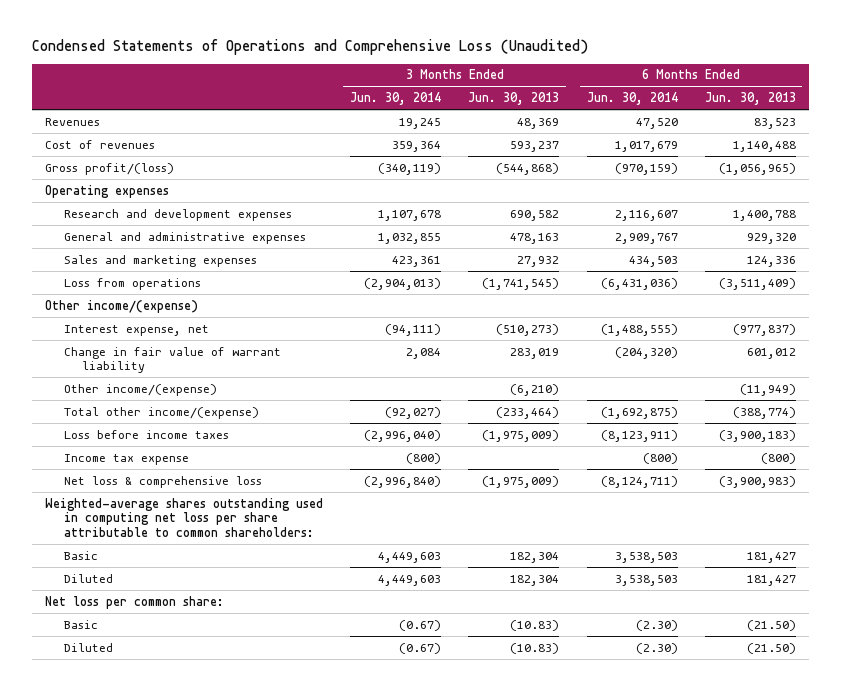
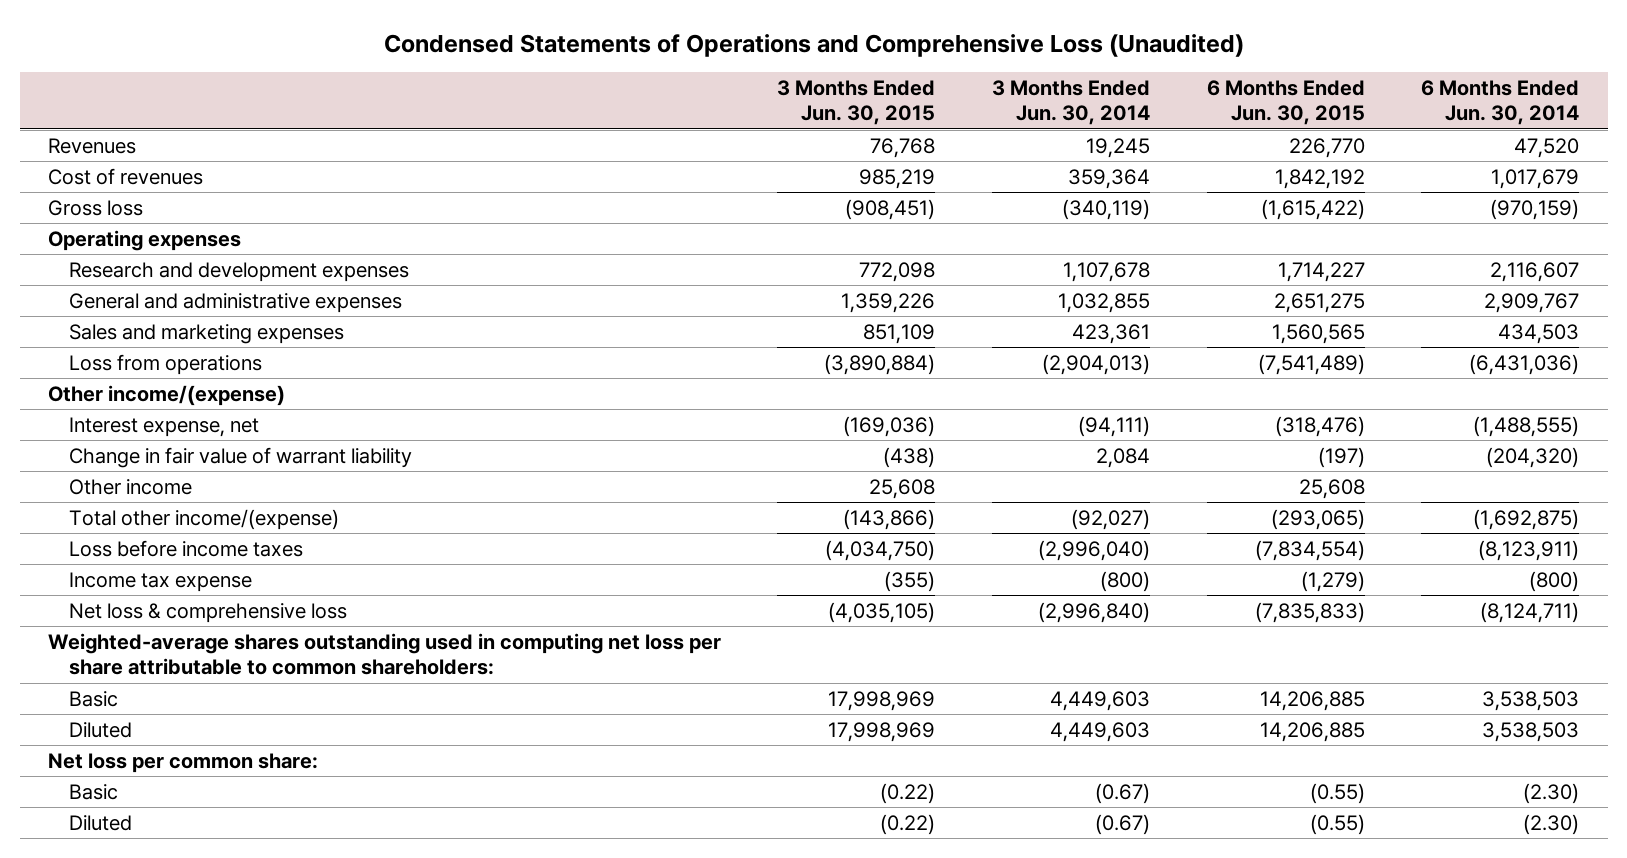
- | 3 Months Ended Jun. 30, 2014 | 3 Months Ended Jun. 30, 2013 | 6 Months Ended Jun. 30, 2014 | 6 Months Ended Jun. 30, 2013
+ | 3 Months Ended Jun. 30, 2015 | 3 Months Ended Jun. 30, 2014 | 6 Months Ended Jun. 30, 2015 | 6 Months Ended Jun. 30, 2014
- Gross profit/(loss) | (340,119) | (544,868) | (970,159) | (1,056,965)
+ Gross loss | (908,451) | (340,119) | (1,615,422) | (970,159)
- Other income/(expense) | | (6,210) | | (11,949)
+ Other income | 25,608 | | 25,608 |

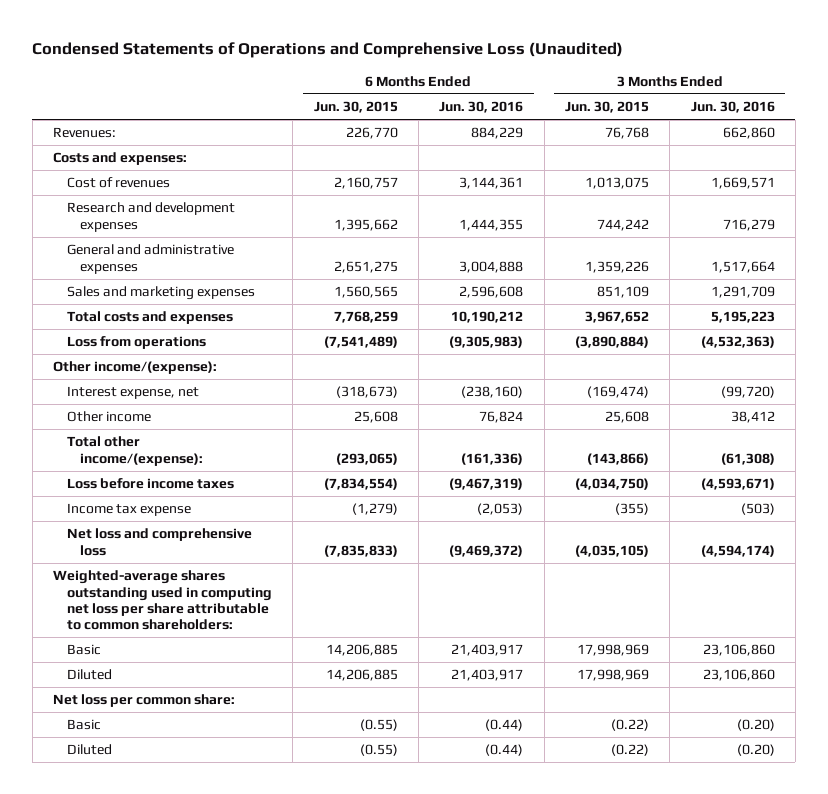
- | 3 Months Ended Jun. 30, 2015 | 3 Months Ended Jun. 30, 2014 | 6 Months Ended Jun. 30, 2015 | 6 Months Ended Jun. 30, 2014
+ | 6 Months Ended Jun. 30, 2015 | 6 Months Ended Jun. 30, 2016 | 3 Months Ended Jun. 30, 2015 | 3 Months Ended Jun. 30, 2016
- Revenues | 76,768 | 19,245 | 226,770 | 47,520
- Cost of revenues | 985,219 | 359,364 | 1,842,192 | 1,017,679
- Gross loss | (908,451) | (340,119) | (1,615,422) | (970,159)
- Operating expenses
- Research and development expenses | 772,098 | 1,107,678 | 1,714,227 | 2,116,607
+ Revenues: | 226,770 | 884,229 | 76,768 | 662,860
+ Costs and expenses:
+ Cost of revenues | 2,160,757 | 3,144,361 | 1,013,075 | 1,669,571
+ Research and development expenses | 1,395,662 | 1,444,355 | 744,242 | 716,279
+ Total costs and expenses | 7,768,259 | 10,190,212 | 3,967,652 | 5,195,223
- Other income/(expense)
- Interest expense, net | (169,036) | (94,111) | (318,476) | (1,488,555)
- Change in fair value of warrant liability | (438) | 2,084 | (197) | (204,320)
+ Other income/(expense):
+ Interest expense, net | (318,673) | (238,160) | (169,474) | (99,720)
- Total other income/(expense) | (143,866) | (92,027) | (293,065) | (1,692,875)
+ Total other income/(expense): | (293,065) | (161,336) | (143,866) | (61,308)
- Net loss & comprehensive loss | (4,035,105) | (2,996,840) | (7,835,833) | (8,124,711)
+ Net loss and comprehensive loss | (7,835,833) | (9,469,372) | (4,035,105) | (4,594,174)

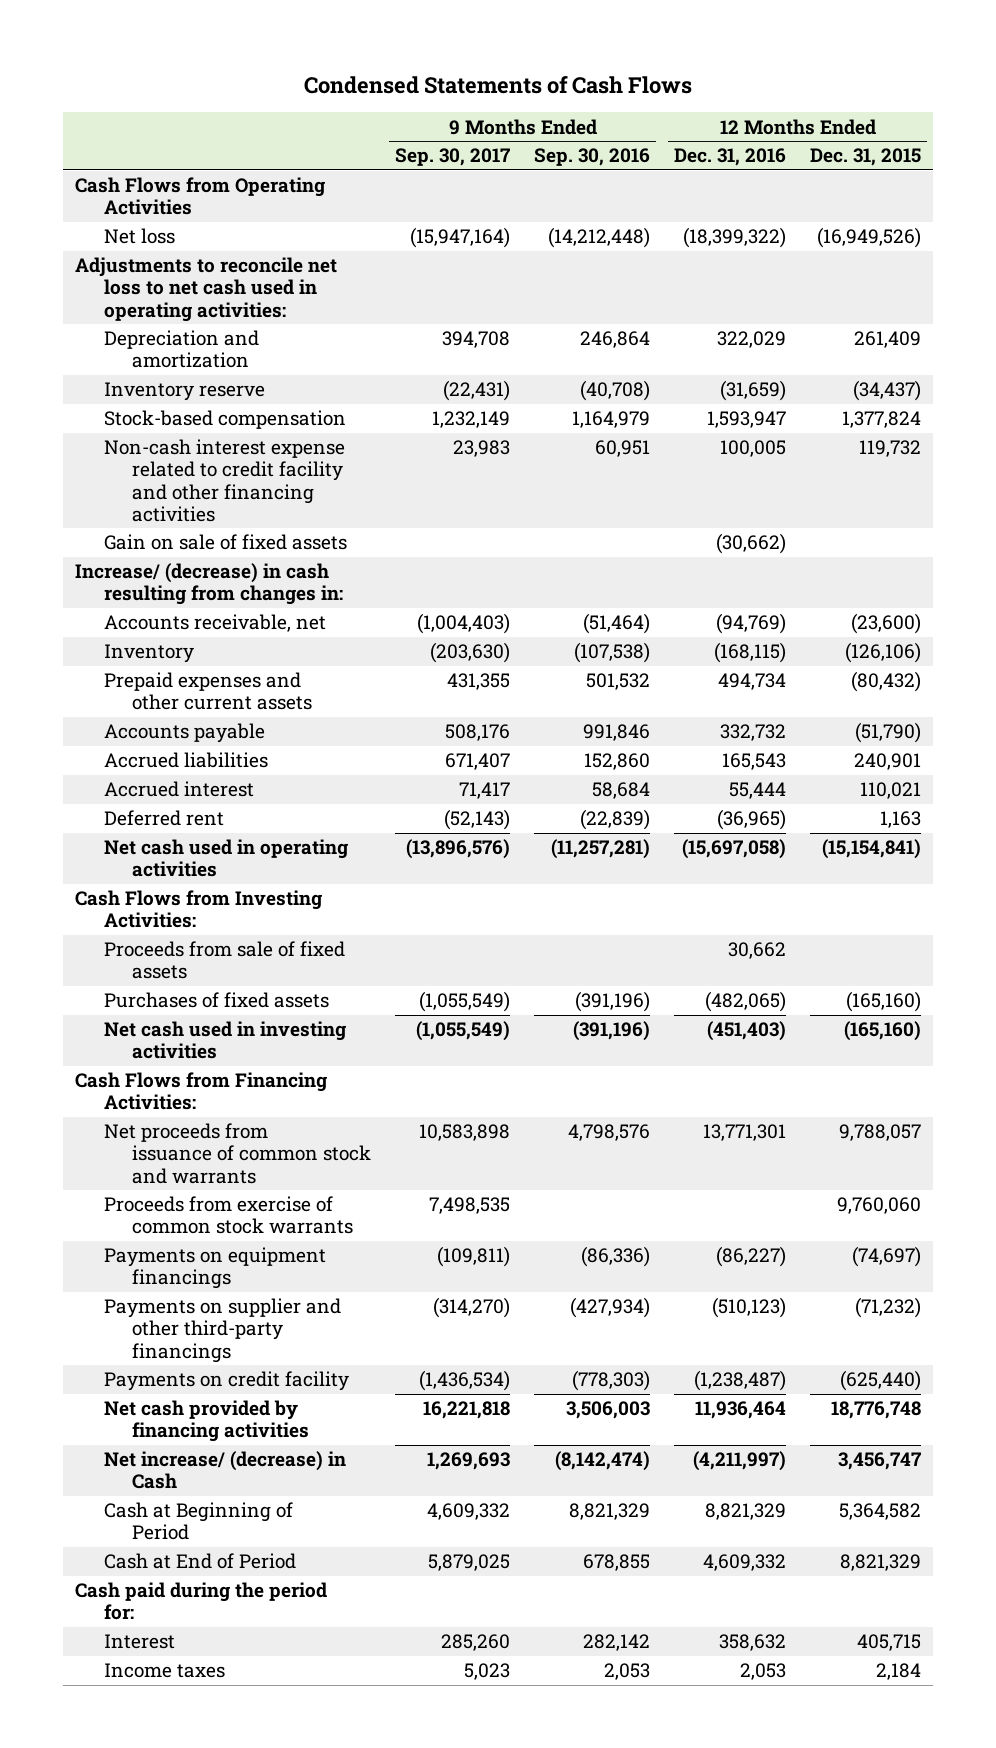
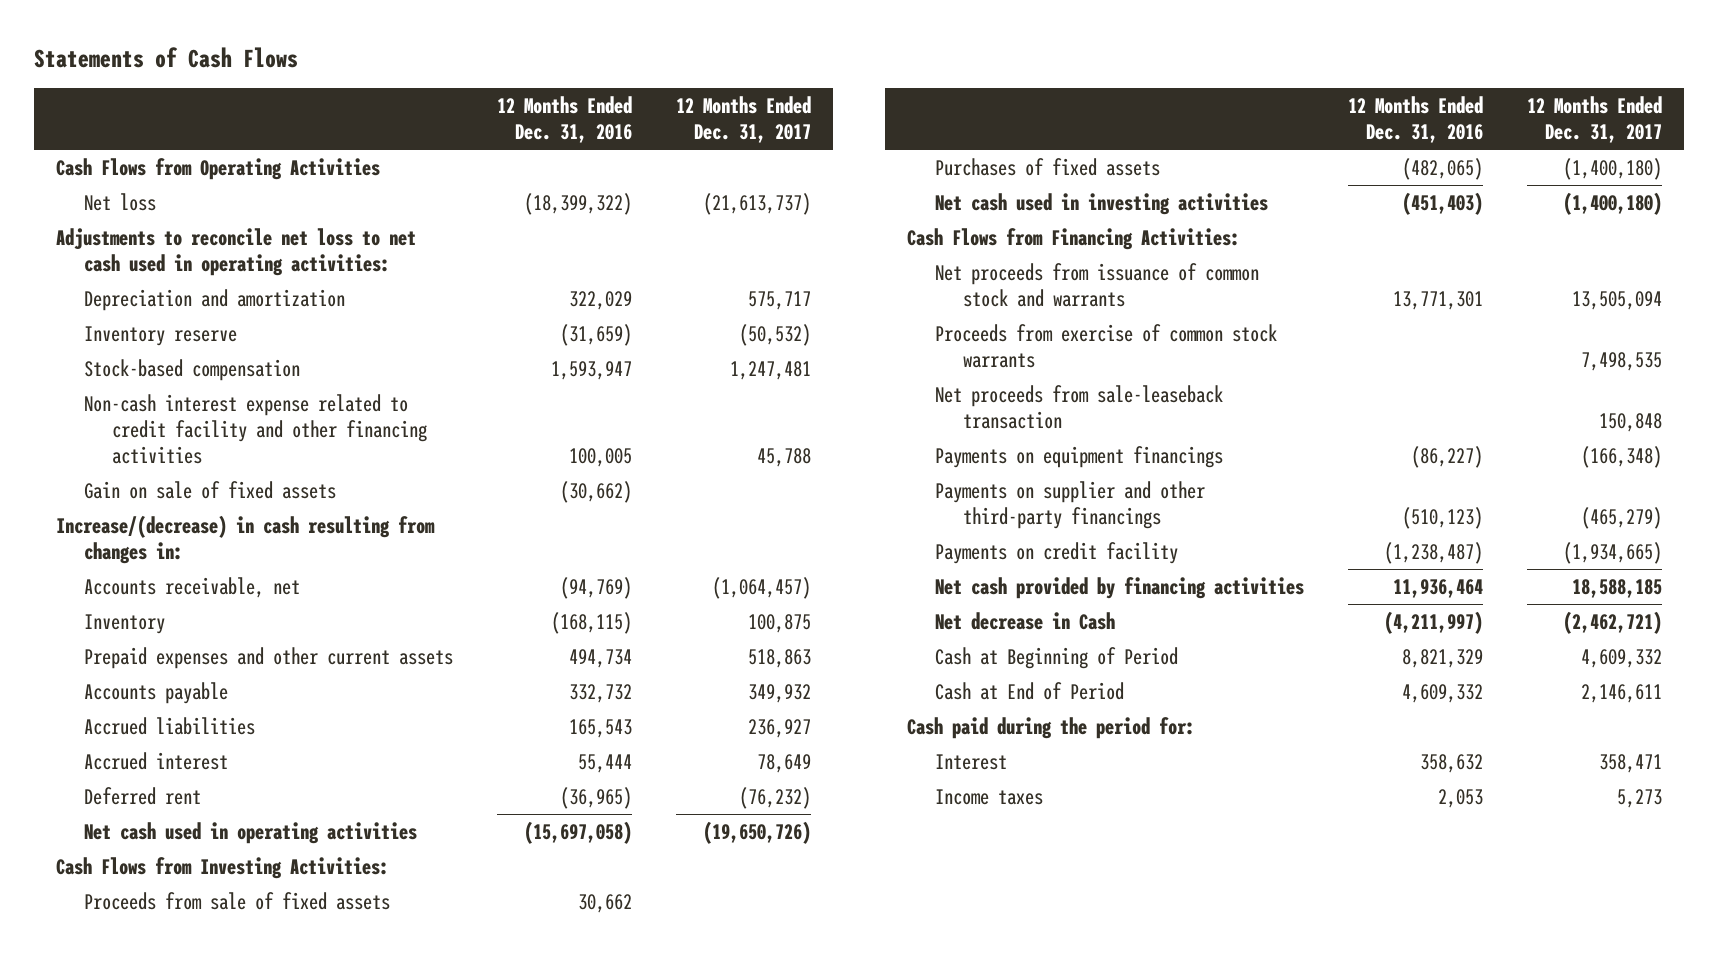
- Condensed Statements of Cash Flows
+ Statements of Cash Flows
- | 9 Months Ended Sep. 30, 2017 | 9 Months Ended Sep. 30, 2016 | 12 Months Ended Dec. 31, 2016 | 12 Months Ended Dec. 31, 2015
+ | 12 Months Ended Dec. 31, 2016 | 12 Months Ended Dec. 31, 2017
- Increase/ (decrease) in cash resulting from changes in:
+ Increase/(decrease) in cash resulting from changes in:
+ Net proceeds from sale-leaseback transaction | | 150,848
- Net increase/ (decrease) in Cash | 1,269,693 | (8,142,474) | (4,211,997) | 3,456,747
+ Net decrease in Cash | (4,211,997) | (2,462,721)

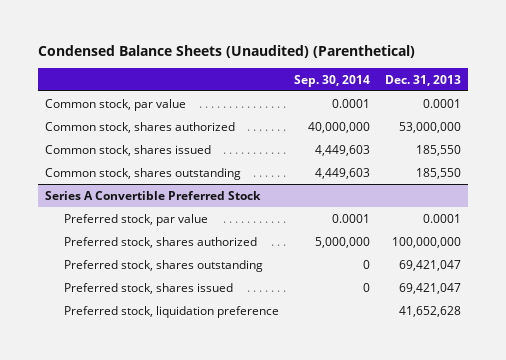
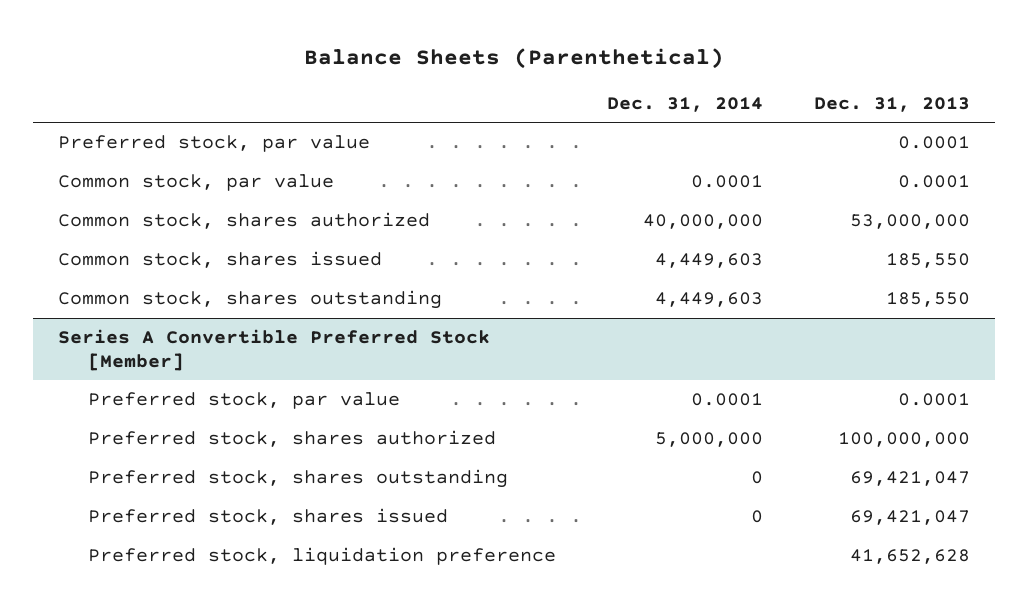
- Condensed Balance Sheets (Unaudited) (Parenthetical)
+ Balance Sheets (Parenthetical)
- | Sep. 30, 2014 | Dec. 31, 2013
+ | Dec. 31, 2014 | Dec. 31, 2013
+ Preferred stock, par value | | 0.0001
- Series A Convertible Preferred Stock
+ Series A Convertible Preferred Stock [Member]

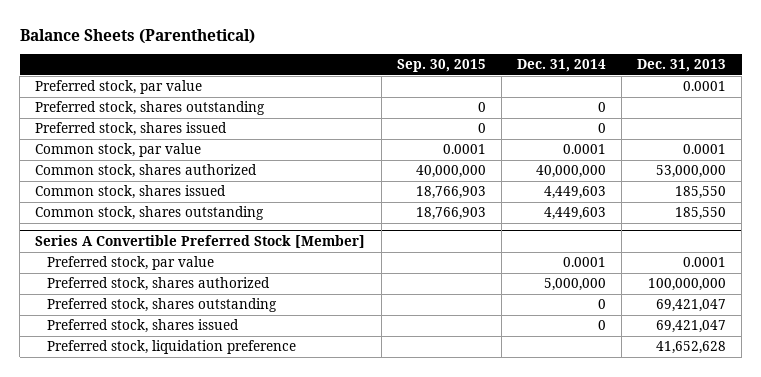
- | Dec. 31, 2014 | Dec. 31, 2013
+ | Sep. 30, 2015 | Dec. 31, 2014 | Dec. 31, 2013
+ Preferred stock, shares outstanding | 0 | 0 |
+ Preferred stock, shares issued | 0 | 0 |

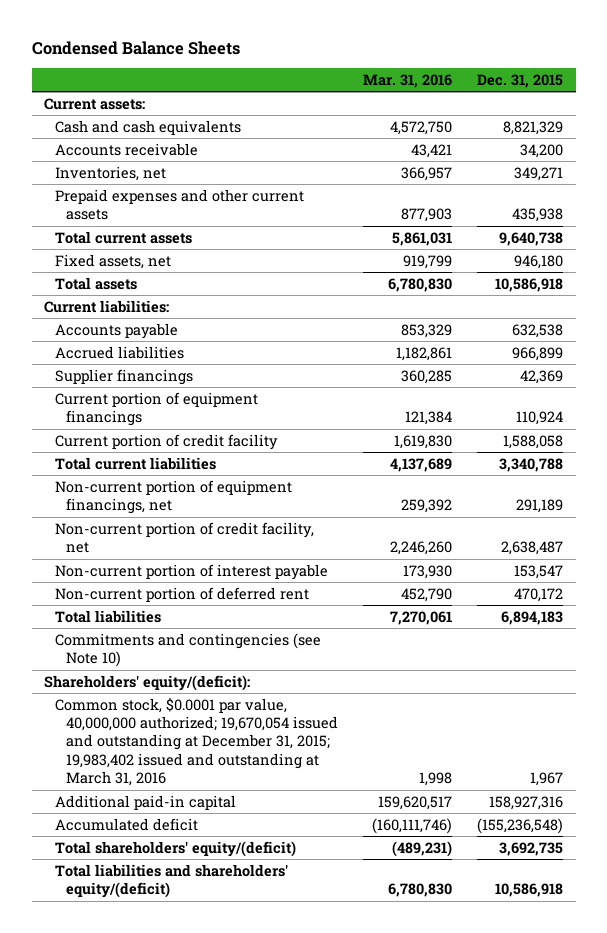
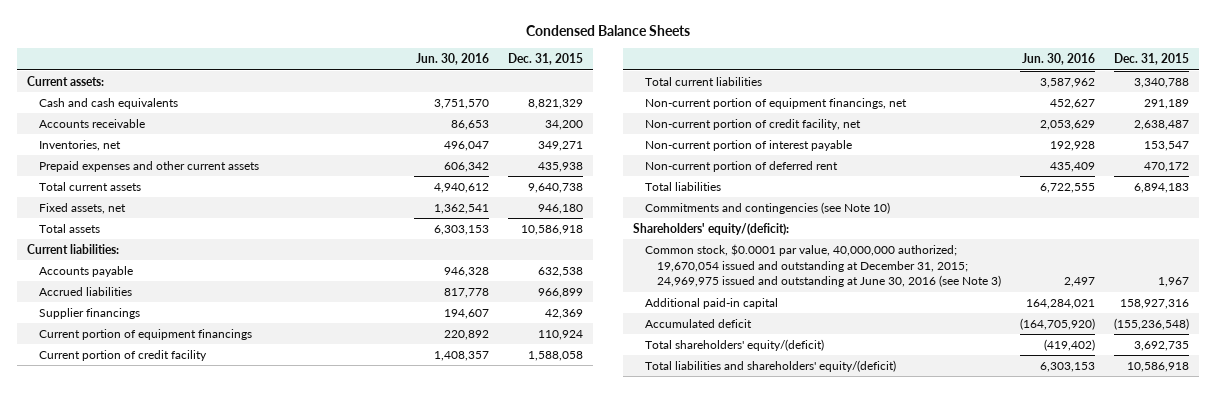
- | Mar. 31, 2016 | Dec. 31, 2015
+ | Jun. 30, 2016 | Dec. 31, 2015
- Common stock, $0.0001 par value, 40,000,000 authorized; 19,670,054 issued and outstanding at December 31, 2015; 19,983,402 issued and outstanding at March 31, 2016 | 1,998 | 1,967
+ Common stock, $0.0001 par value, 40,000,000 authorized; 19,670,054 issued and outstanding at December 31, 2015; 24,969,975 issued and outstanding at June 30, 2016 (see Note 3) | 2,497 | 1,967

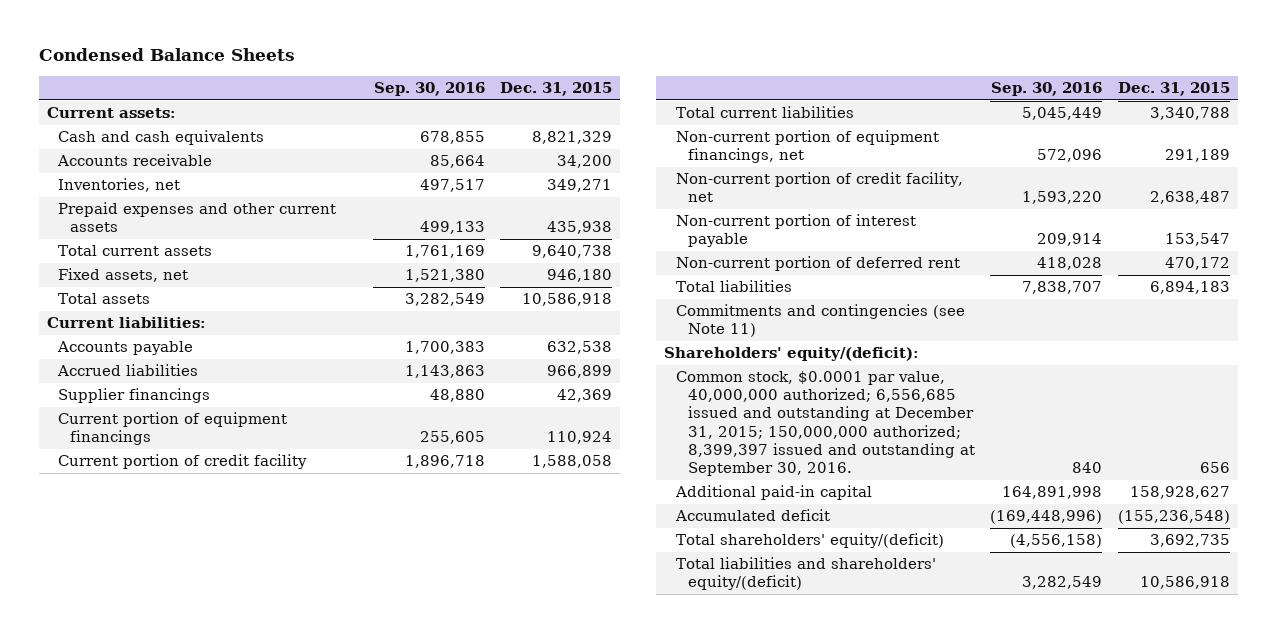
- | Jun. 30, 2016 | Dec. 31, 2015
+ | Sep. 30, 2016 | Dec. 31, 2015
- Commitments and contingencies (see Note 10)
+ Commitments and contingencies (see Note 11)
- Common stock, $0.0001 par value, 40,000,000 authorized; 19,670,054 issued and outstanding at December 31, 2015; 24,969,975 issued and outstanding at June 30, 2016 (see Note 3) | 2,497 | 1,967
- Additional paid-in capital | 164,284,021 | 158,927,316
+ Common stock, $0.0001 par value, 40,000,000 authorized; 6,556,685 issued and outstanding at December 31, 2015; 150,000,000 authorized; 8,399,397 issued and outstanding at September 30, 2016. | 840 | 656
+ Additional paid-in capital | 164,891,998 | 158,928,627

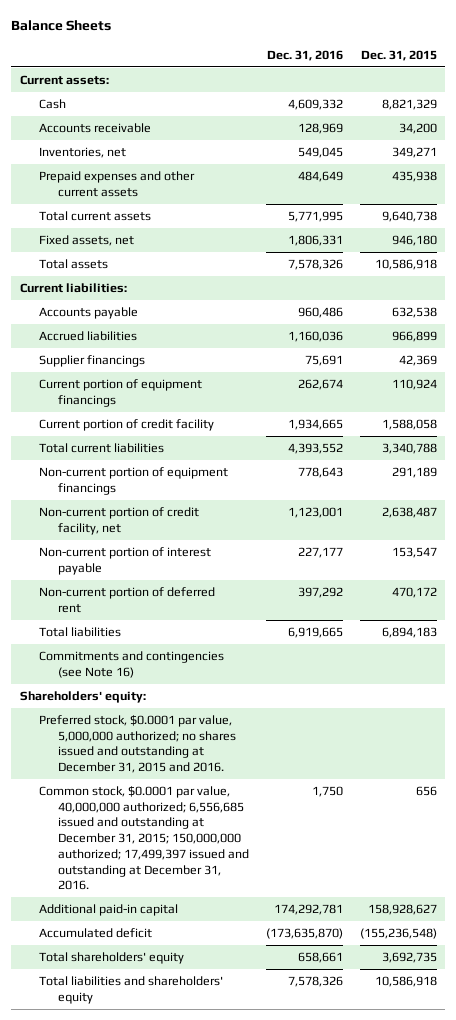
- Condensed Balance Sheets
+ Balance Sheets
- | Sep. 30, 2016 | Dec. 31, 2015
+ | Dec. 31, 2016 | Dec. 31, 2015
- Cash and cash equivalents | 678,855 | 8,821,329
+ Cash | 4,609,332 | 8,821,329
- Non-current portion of equipment financings, net | 572,096 | 291,189
+ Non-current portion of equipment financings | 778,643 | 291,189
- Commitments and contingencies (see Note 11)
- Shareholders' equity/(deficit):
- Common stock, $0.0001 par value, 40,000,000 authorized; 6,556,685 issued and outstanding at December 31, 2015; 150,000,000 authorized; 8,399,397 issued and outstanding at September 30, 2016. | 840 | 656
+ Commitments and contingencies (see Note 16)
+ Shareholders' equity:
+ Preferred stock, $0.0001 par value, 5,000,000 authorized; no shares issued and outstanding at December 31, 2015 and 2016.
+ Common stock, $0.0001 par value, 40,000,000 authorized; 6,556,685 issued and outstanding at December 31, 2015; 150,000,000 authorized; 17,499,397 issued and outstanding at December 31, 2016. | 1,750 | 656
- Total shareholders' equity/(deficit) | (4,556,158) | 3,692,735
- Total liabilities and shareholders' equity/(deficit) | 3,282,549 | 10,586,918
+ Total shareholders' equity | 658,661 | 3,692,735
+ Total liabilities and shareholders' equity | 7,578,326 | 10,586,918

